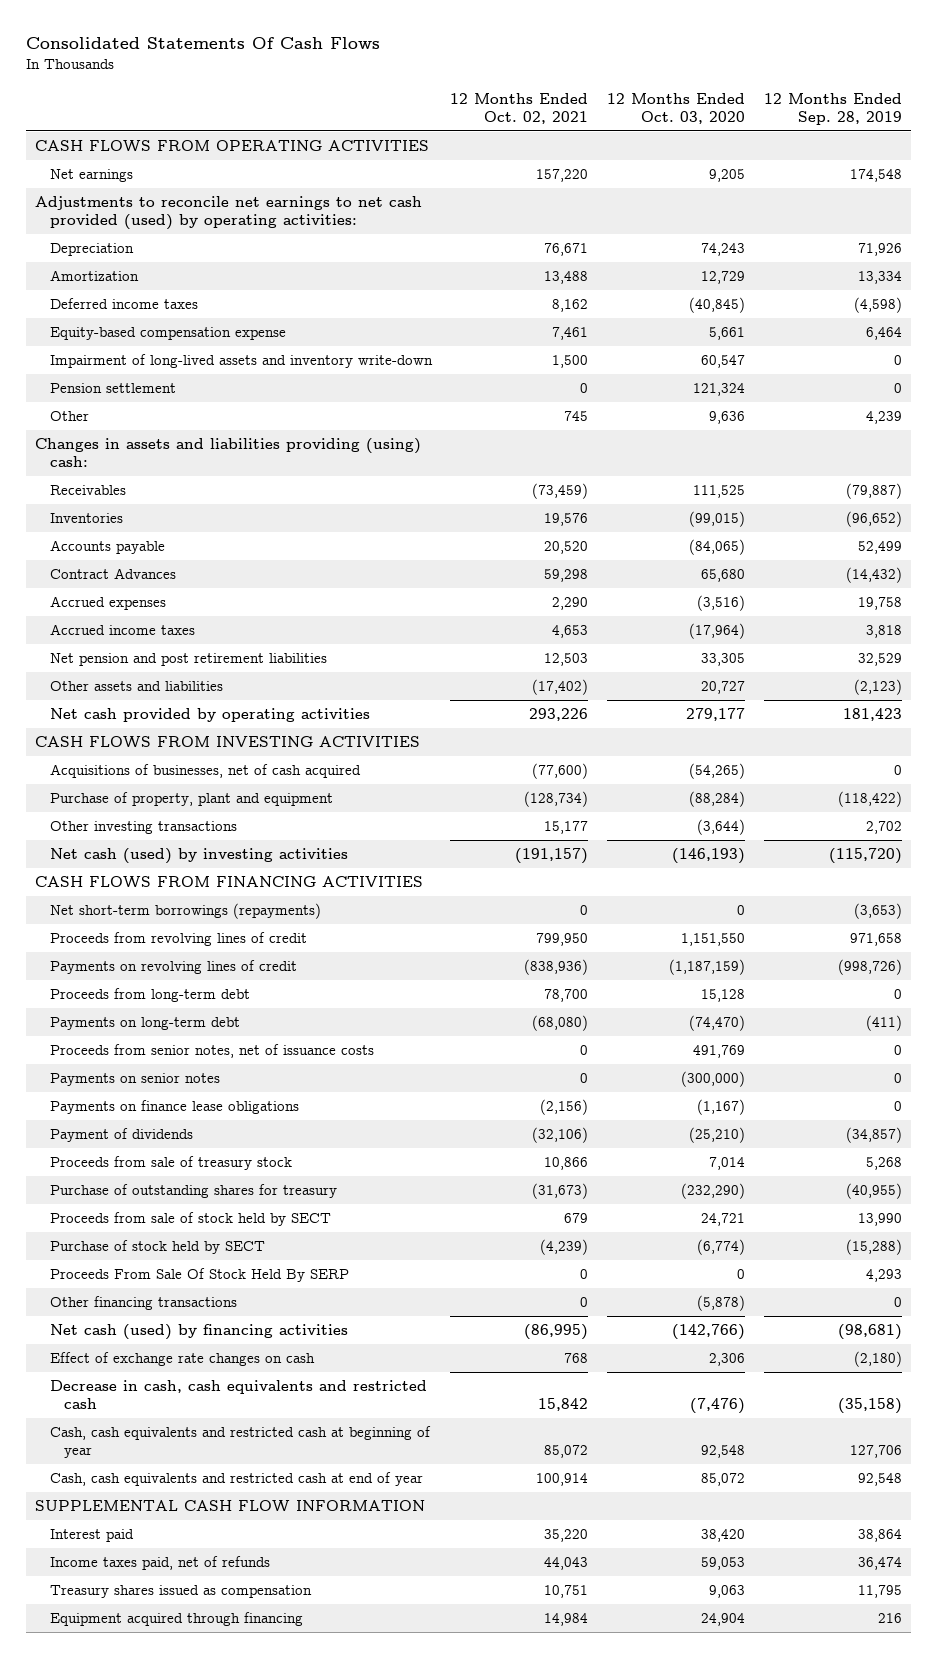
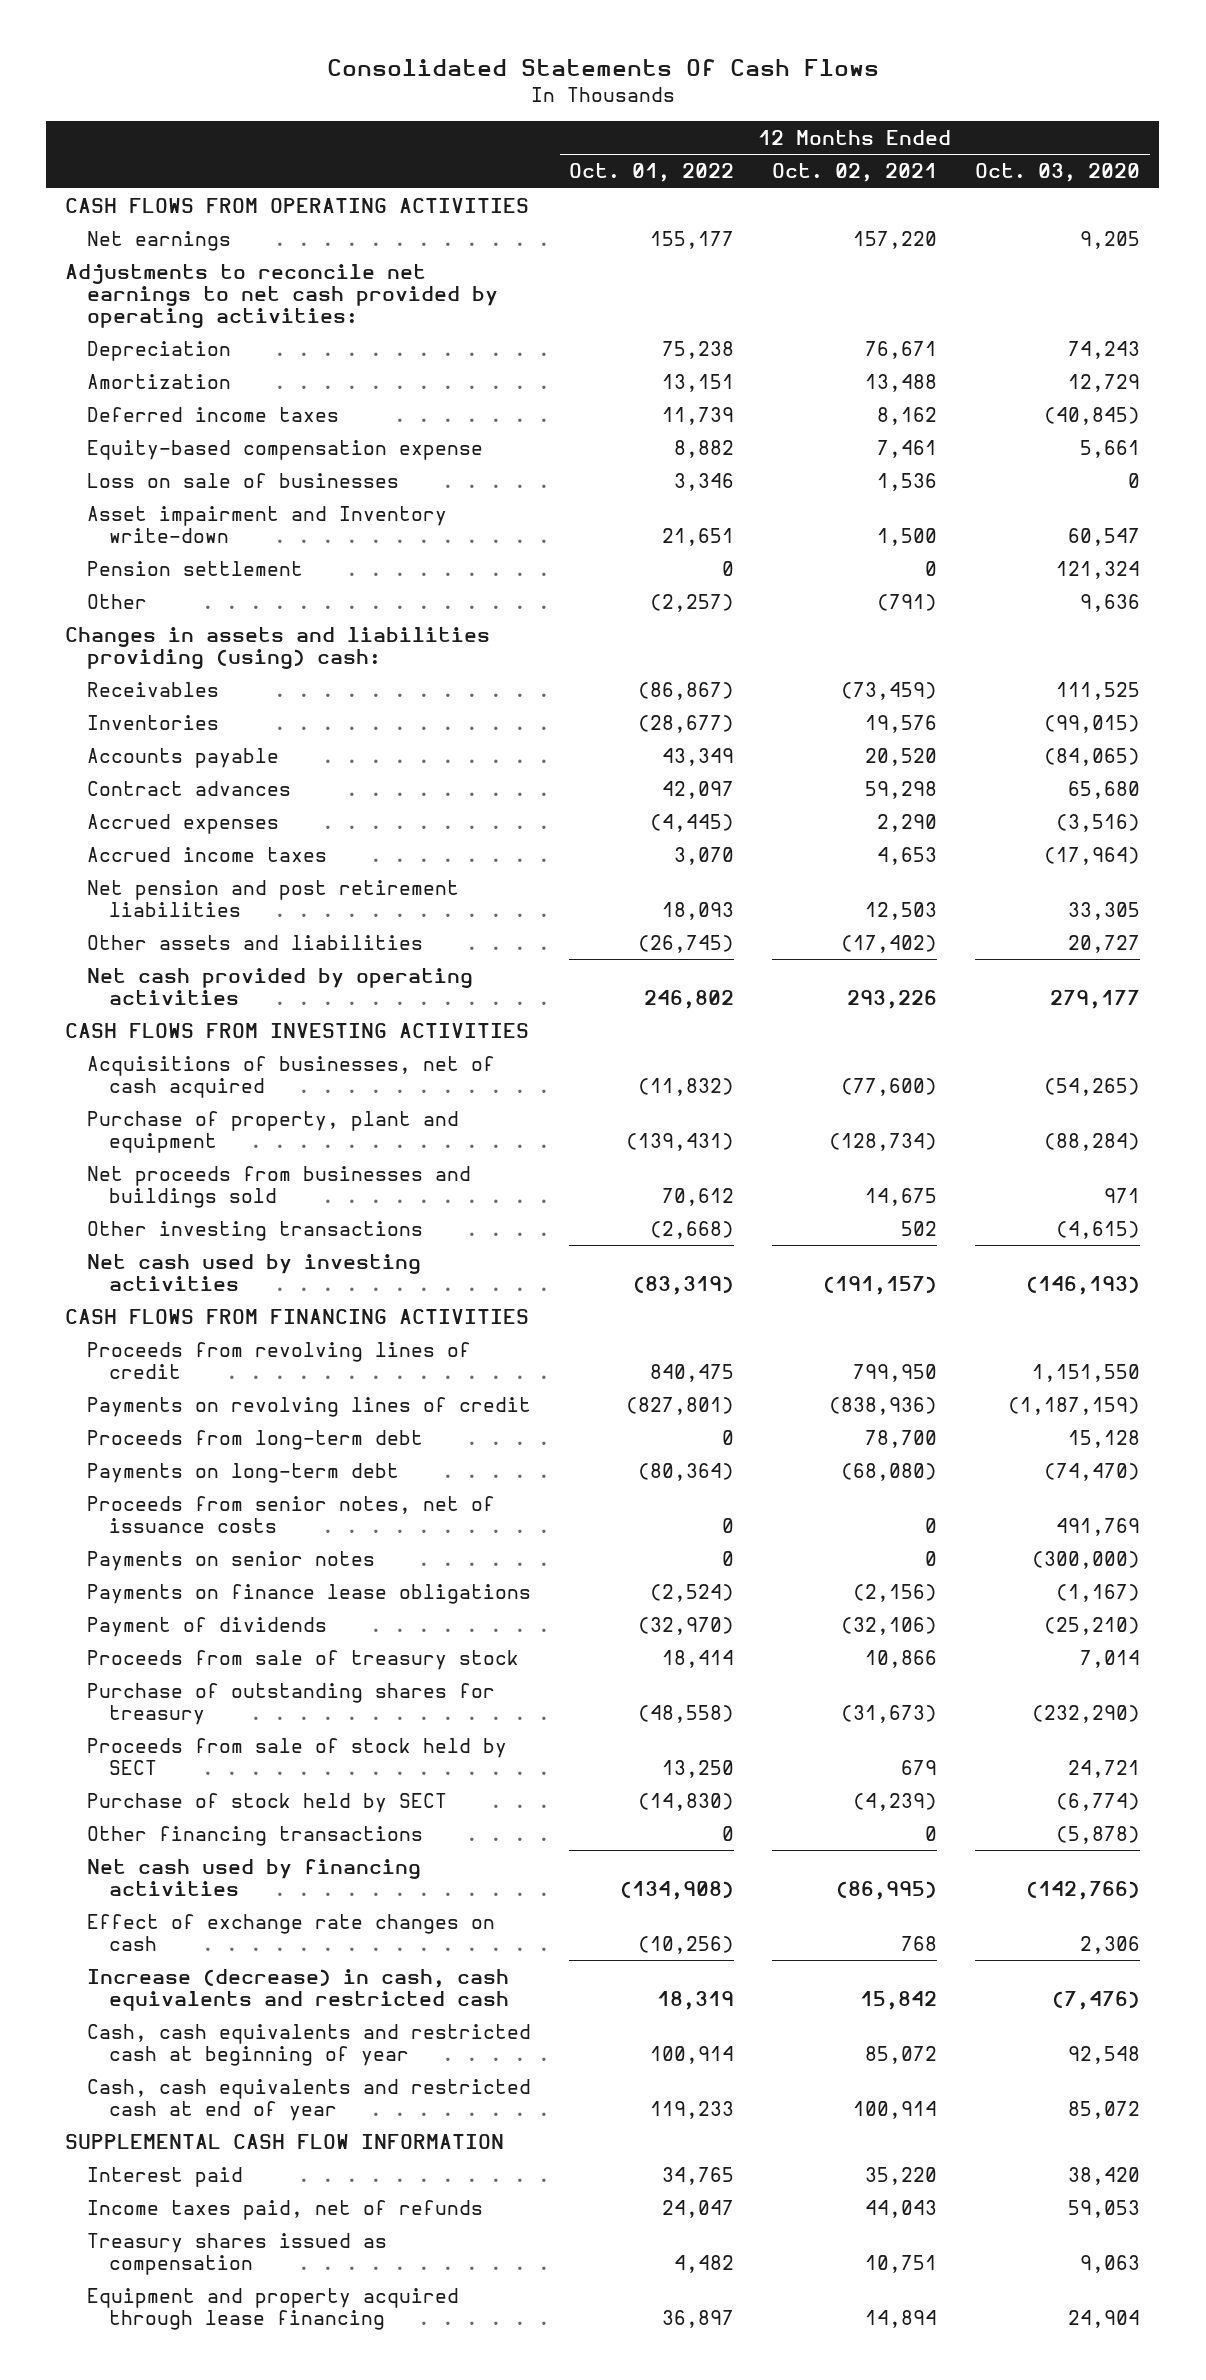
- | 12 Months Ended Oct. 02, 2021 | 12 Months Ended Oct. 03, 2020 | 12 Months Ended Sep. 28, 2019
+ | 12 Months Ended Oct. 01, 2022 | 12 Months Ended Oct. 02, 2021 | 12 Months Ended Oct. 03, 2020
- Adjustments to reconcile net earnings to net cash provided (used) by operating activities:
+ Adjustments to reconcile net earnings to net cash provided by operating activities:
- Impairment of long-lived assets and inventory write-down | 1,500 | 60,547 | 0
+ Loss on sale of businesses | 3,346 | 1,536 | 0
+ Asset impairment and Inventory write-down | 21,651 | 1,500 | 60,547
- Other | 745 | 9,636 | 4,239
+ Other | (2,257) | (791) | 9,636
- Contract Advances | 59,298 | 65,680 | (14,432)
+ Contract advances | 42,097 | 59,298 | 65,680
- Other investing transactions | 15,177 | (3,644) | 2,702
- Net cash (used) by investing activities | (191,157) | (146,193) | (115,720)
+ Net proceeds from businesses and buildings sold | 70,612 | 14,675 | 971
+ Other investing transactions | (2,668) | 502 | (4,615)
+ Net cash used by investing activities | (83,319) | (191,157) | (146,193)
- Net short-term borrowings (repayments) | 0 | 0 | (3,653)
- Proceeds From Sale Of Stock Held By SERP | 0 | 0 | 4,293
- Net cash (used) by financing activities | (86,995) | (142,766) | (98,681)
+ Net cash used by financing activities | (134,908) | (86,995) | (142,766)
- Decrease in cash, cash equivalents and restricted cash | 15,842 | (7,476) | (35,158)
+ Increase (decrease) in cash, cash equivalents and restricted cash | 18,319 | 15,842 | (7,476)
- Equipment acquired through financing | 14,984 | 24,904 | 216
+ Equipment and property acquired through lease financing | 36,897 | 14,894 | 24,904

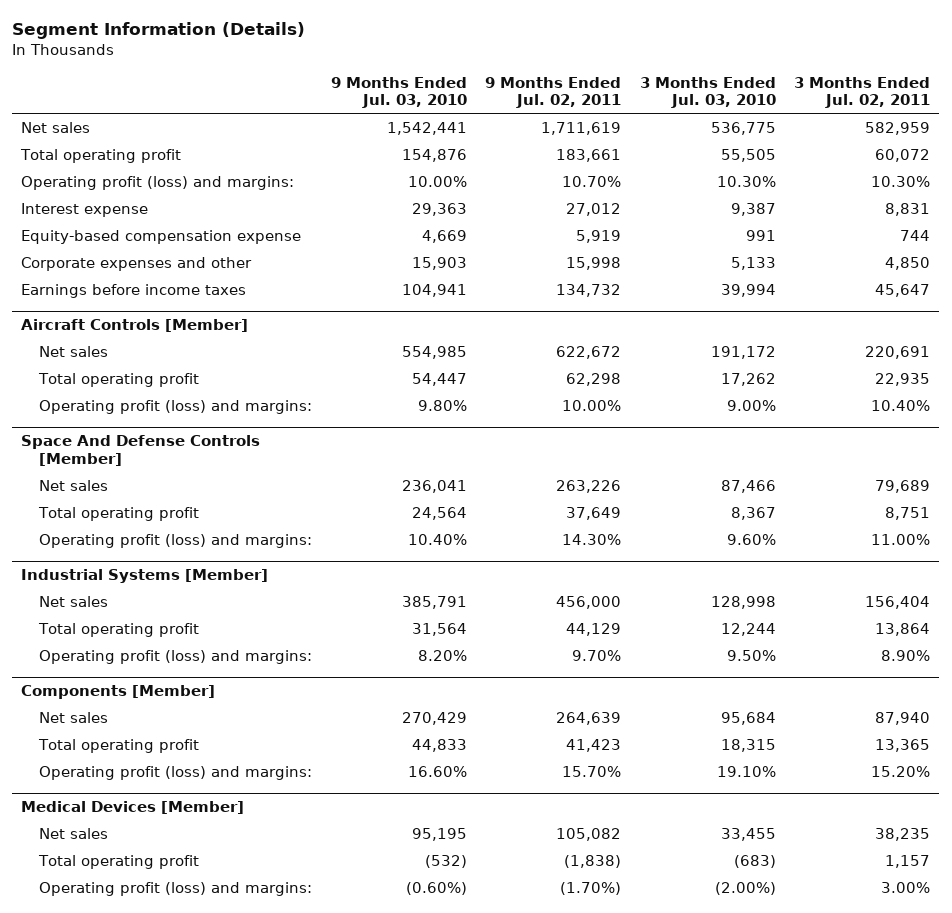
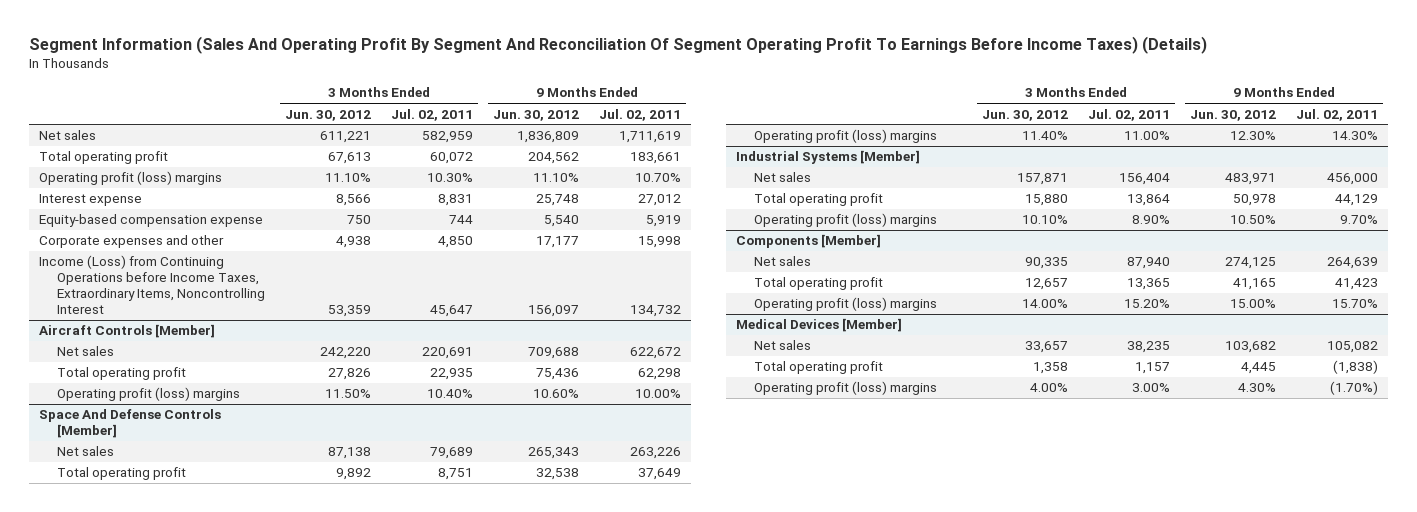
- Segment Information (Details)
+ Segment Information (Sales And Operating Profit By Segment And Reconciliation Of Segment Operating Profit To Earnings Before Income Taxes) (Details)
- | 9 Months Ended Jul. 03, 2010 | 9 Months Ended Jul. 02, 2011 | 3 Months Ended Jul. 03, 2010 | 3 Months Ended Jul. 02, 2011
+ | 3 Months Ended Jun. 30, 2012 | 3 Months Ended Jul. 02, 2011 | 9 Months Ended Jun. 30, 2012 | 9 Months Ended Jul. 02, 2011
- Operating profit (loss) and margins: | 10.00% | 10.70% | 10.30% | 10.30%
+ Operating profit (loss) margins | 11.10% | 10.30% | 11.10% | 10.70%
- Earnings before income taxes | 104,941 | 134,732 | 39,994 | 45,647
+ Income (Loss) from Continuing Operations before Income Taxes, Extraordinary Items, Noncontrolling Interest | 53,359 | 45,647 | 156,097 | 134,732
@ Aircraft Controls [Member]
- Operating profit (loss) and margins: | 9.80% | 10.00% | 9.00% | 10.40%
+ Operating profit (loss) margins | 11.50% | 10.40% | 10.60% | 10.00%
@ Space And Defense Controls [Member]
- Operating profit (loss) and margins: | 10.40% | 14.30% | 9.60% | 11.00%
+ Operating profit (loss) margins | 11.40% | 11.00% | 12.30% | 14.30%
@ Industrial Systems [Member]
- Operating profit (loss) and margins: | 8.20% | 9.70% | 9.50% | 8.90%
+ Operating profit (loss) margins | 10.10% | 8.90% | 10.50% | 9.70%
@ Components [Member]
- Operating profit (loss) and margins: | 16.60% | 15.70% | 19.10% | 15.20%
+ Operating profit (loss) margins | 14.00% | 15.20% | 15.00% | 15.70%
@ Medical Devices [Member]
- Operating profit (loss) and margins: | (0.60%) | (1.70%) | (2.00%) | 3.00%
+ Operating profit (loss) margins | 4.00% | 3.00% | 4.30% | (1.70%)

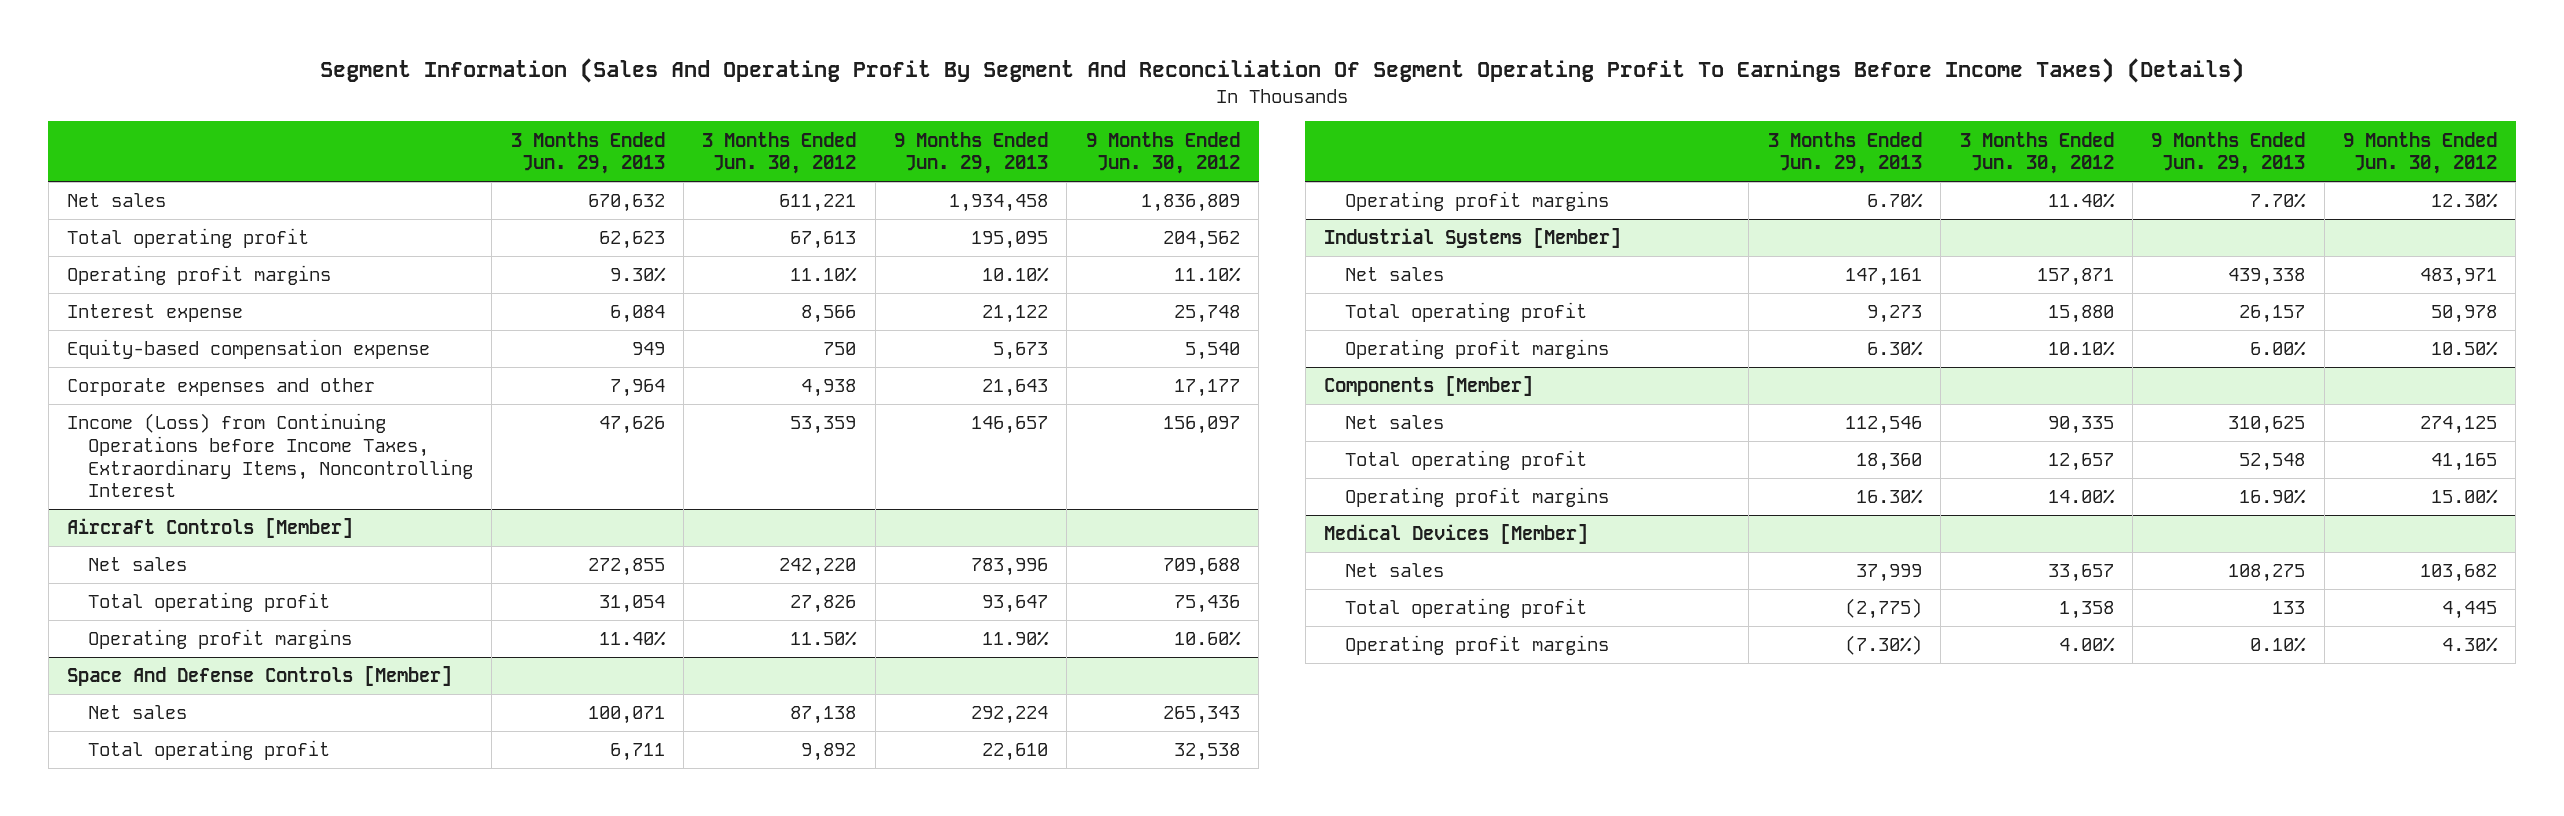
- | 3 Months Ended Jun. 30, 2012 | 3 Months Ended Jul. 02, 2011 | 9 Months Ended Jun. 30, 2012 | 9 Months Ended Jul. 02, 2011
+ | 3 Months Ended Jun. 29, 2013 | 3 Months Ended Jun. 30, 2012 | 9 Months Ended Jun. 29, 2013 | 9 Months Ended Jun. 30, 2012
- Operating profit (loss) margins | 11.10% | 10.30% | 11.10% | 10.70%
+ Operating profit margins | 9.30% | 11.10% | 10.10% | 11.10%
@ Aircraft Controls [Member]
- Operating profit (loss) margins | 11.50% | 10.40% | 10.60% | 10.00%
+ Operating profit margins | 11.40% | 11.50% | 11.90% | 10.60%
@ Space And Defense Controls [Member]
- Operating profit (loss) margins | 11.40% | 11.00% | 12.30% | 14.30%
+ Operating profit margins | 6.70% | 11.40% | 7.70% | 12.30%
@ Industrial Systems [Member]
- Operating profit (loss) margins | 10.10% | 8.90% | 10.50% | 9.70%
+ Operating profit margins | 6.30% | 10.10% | 6.00% | 10.50%
@ Components [Member]
- Operating profit (loss) margins | 14.00% | 15.20% | 15.00% | 15.70%
+ Operating profit margins | 16.30% | 14.00% | 16.90% | 15.00%
@ Medical Devices [Member]
- Operating profit (loss) margins | 4.00% | 3.00% | 4.30% | (1.70%)
+ Operating profit margins | (7.30%) | 4.00% | 0.10% | 4.30%

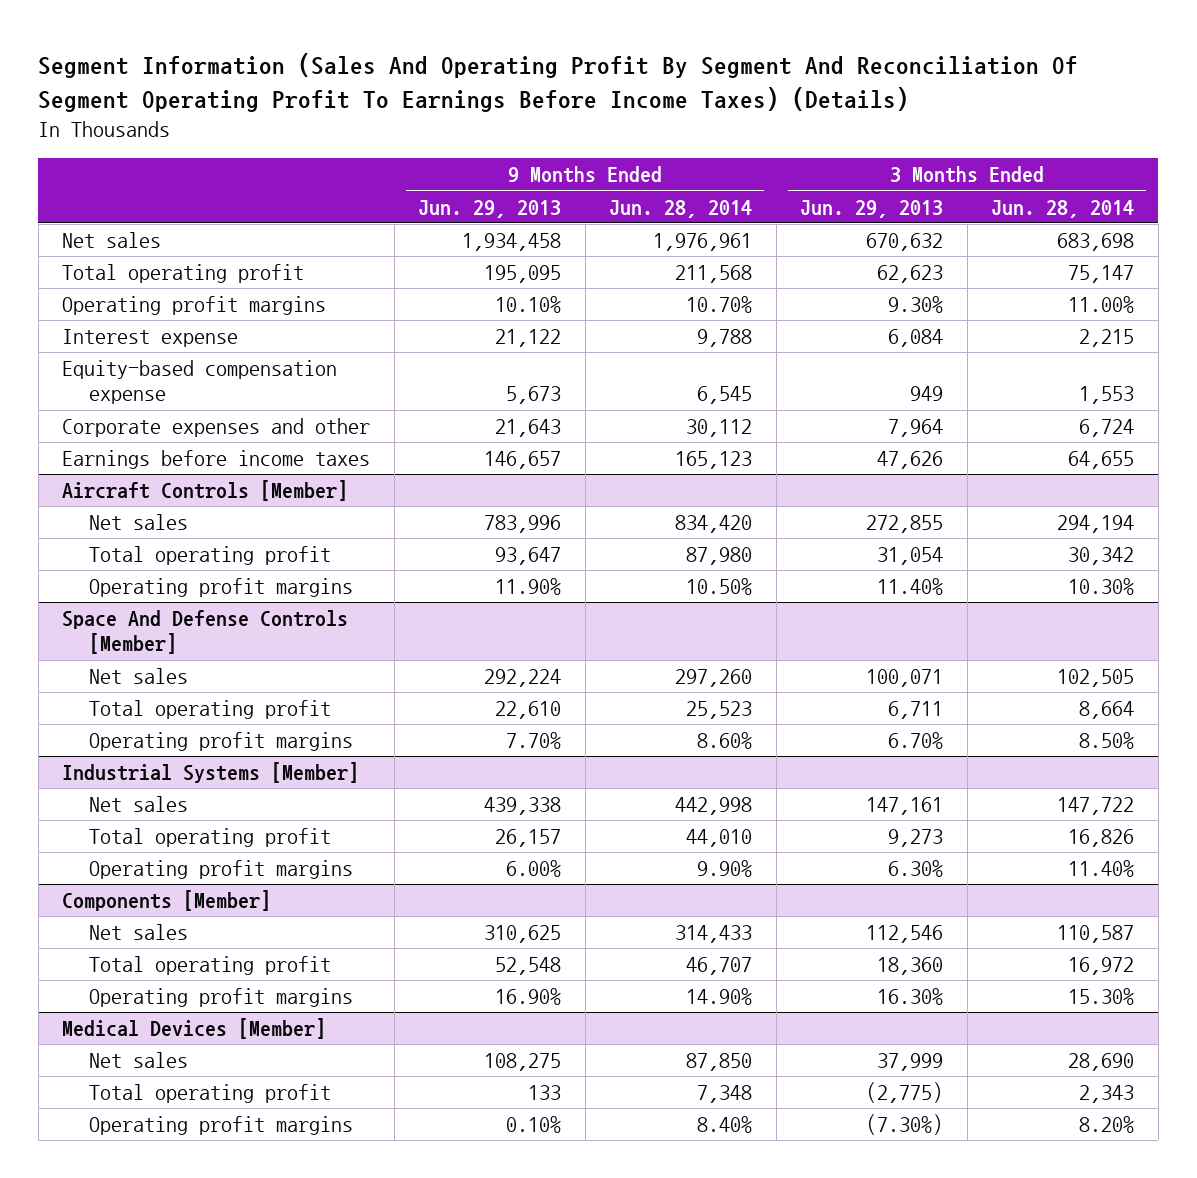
- | 3 Months Ended Jun. 29, 2013 | 3 Months Ended Jun. 30, 2012 | 9 Months Ended Jun. 29, 2013 | 9 Months Ended Jun. 30, 2012
+ | 9 Months Ended Jun. 29, 2013 | 9 Months Ended Jun. 28, 2014 | 3 Months Ended Jun. 29, 2013 | 3 Months Ended Jun. 28, 2014
- Income (Loss) from Continuing Operations before Income Taxes, Extraordinary Items, Noncontrolling Interest | 47,626 | 53,359 | 146,657 | 156,097
+ Earnings before income taxes | 146,657 | 165,123 | 47,626 | 64,655

